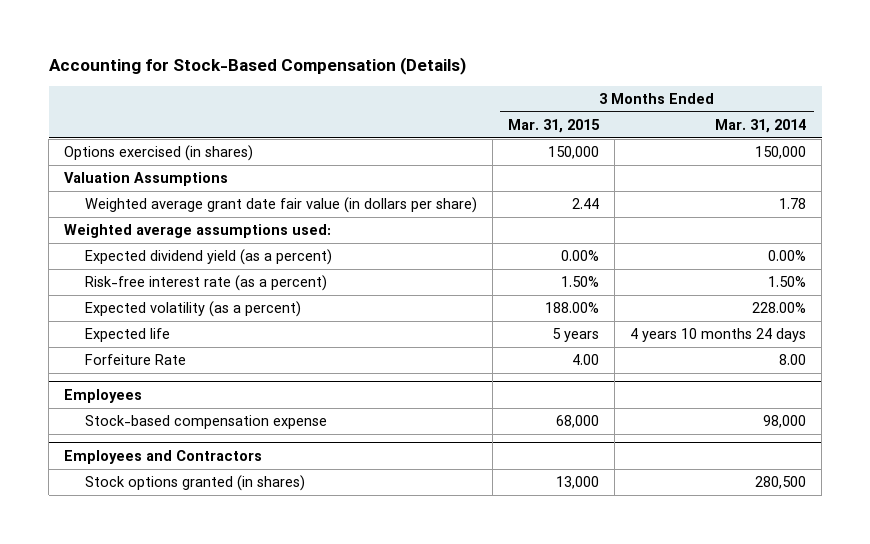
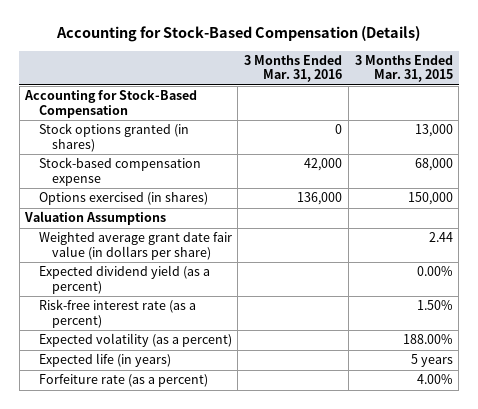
- | 3 Months Ended Mar. 31, 2015 | 3 Months Ended Mar. 31, 2014
+ | 3 Months Ended Mar. 31, 2016 | 3 Months Ended Mar. 31, 2015
+ Accounting for Stock-Based Compensation
+ Stock options granted (in shares) | 0 | 13,000
+ Stock-based compensation expense | 42,000 | 68,000
- Weighted average assumptions used:
- Expected life | 5 years | 4 years 10 months 24 days
- Forfeiture Rate | 4.00 | 8.00
- Employees
- Stock-based compensation expense | 68,000 | 98,000
- Employees and Contractors
- Stock options granted (in shares) | 13,000 | 280,500
+ Expected life (in years) | | 5 years
+ Forfeiture rate (as a percent) | | 4.00%

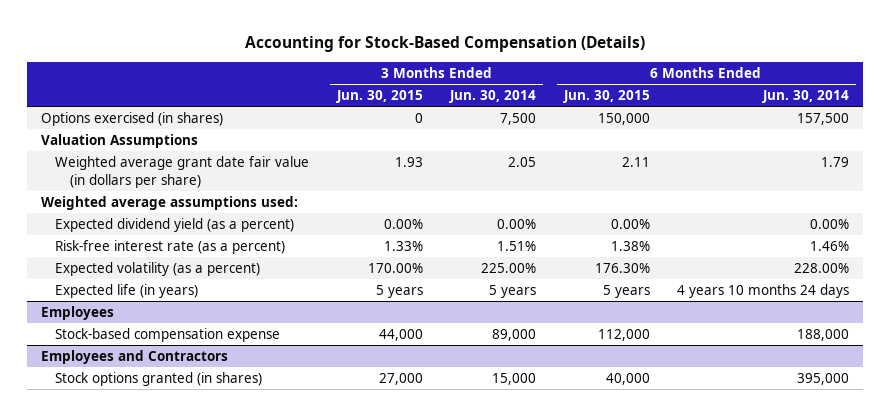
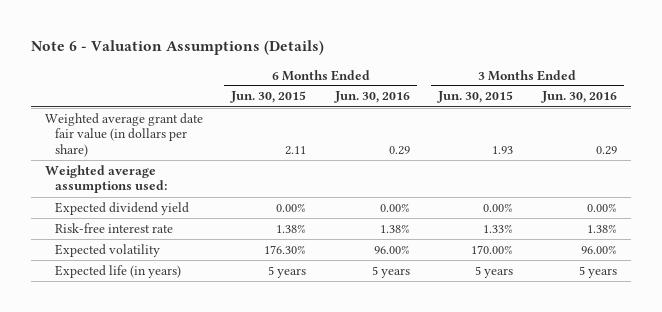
- Accounting for Stock-Based Compensation (Details)
+ Note 6 - Valuation Assumptions (Details)
- | 3 Months Ended Jun. 30, 2015 | 3 Months Ended Jun. 30, 2014 | 6 Months Ended Jun. 30, 2015 | 6 Months Ended Jun. 30, 2014
+ | 6 Months Ended Jun. 30, 2015 | 6 Months Ended Jun. 30, 2016 | 3 Months Ended Jun. 30, 2015 | 3 Months Ended Jun. 30, 2016
- Options exercised (in shares) | 0 | 7,500 | 150,000 | 157,500
- Valuation Assumptions
- Expected dividend yield (as a percent) | 0.00% | 0.00% | 0.00% | 0.00%
- Risk-free interest rate (as a percent) | 1.33% | 1.51% | 1.38% | 1.46%
- Expected volatility (as a percent) | 170.00% | 225.00% | 176.30% | 228.00%
+ Expected dividend yield | 0.00% | 0.00% | 0.00% | 0.00%
+ Risk-free interest rate | 1.38% | 1.38% | 1.33% | 1.38%
+ Expected volatility | 176.30% | 96.00% | 170.00% | 96.00%
- Employees
- Stock-based compensation expense | 44,000 | 89,000 | 112,000 | 188,000
- Employees and Contractors
- Stock options granted (in shares) | 27,000 | 15,000 | 40,000 | 395,000

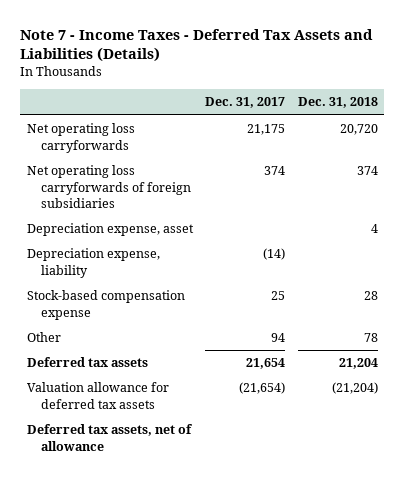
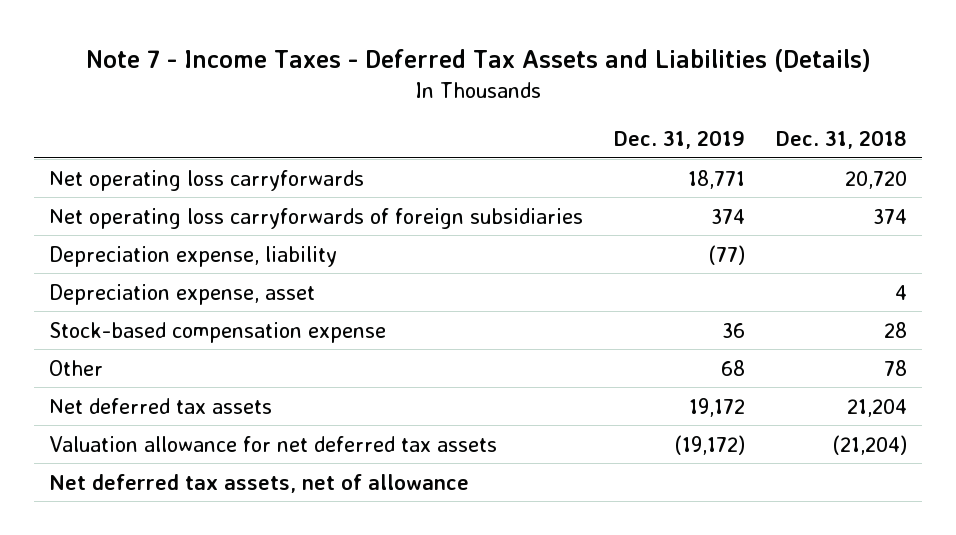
- | Dec. 31, 2017 | Dec. 31, 2018
+ | Dec. 31, 2019 | Dec. 31, 2018
moved down: Depreciation expense, asset | | 4
- Deferred tax assets | 21,654 | 21,204
- Valuation allowance for deferred tax assets | (21,654) | (21,204)
- Deferred tax assets, net of allowance
+ Net deferred tax assets | 19,172 | 21,204
+ Valuation allowance for net deferred tax assets | (19,172) | (21,204)
+ Net deferred tax assets, net of allowance

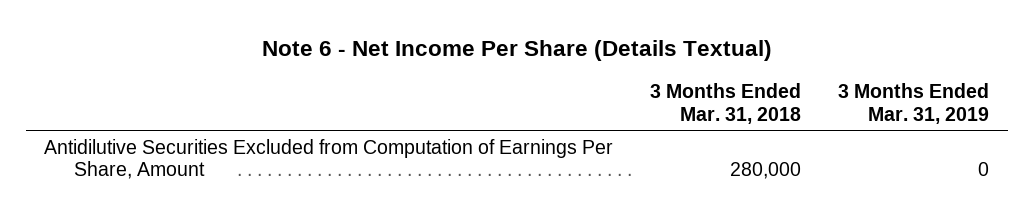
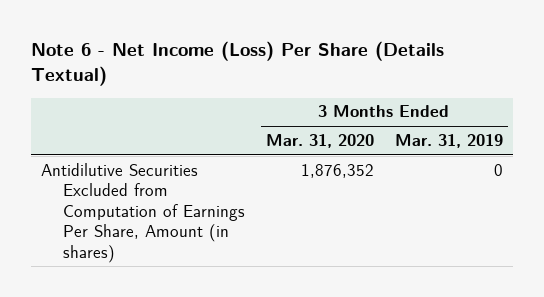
- Note 6 - Net Income Per Share (Details Textual)
+ Note 6 - Net Income (Loss) Per Share (Details Textual)
- | 3 Months Ended Mar. 31, 2018 | 3 Months Ended Mar. 31, 2019
+ | 3 Months Ended Mar. 31, 2020 | 3 Months Ended Mar. 31, 2019
- Antidilutive Securities Excluded from Computation of Earnings Per Share, Amount | 280,000 | 0
+ Antidilutive Securities Excluded from Computation of Earnings Per Share, Amount (in shares) | 1,876,352 | 0

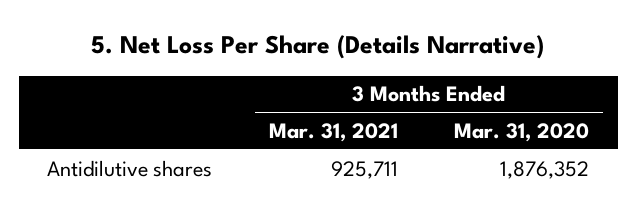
- Note 6 - Net Income (Loss) Per Share (Details Textual)
+ 5. Net Loss Per Share (Details Narrative)
- | 3 Months Ended Mar. 31, 2020 | 3 Months Ended Mar. 31, 2019
+ | 3 Months Ended Mar. 31, 2021 | 3 Months Ended Mar. 31, 2020
- Antidilutive Securities Excluded from Computation of Earnings Per Share, Amount (in shares) | 1,876,352 | 0
+ Antidilutive shares | 925,711 | 1,876,352

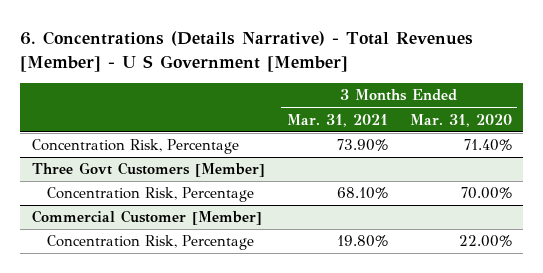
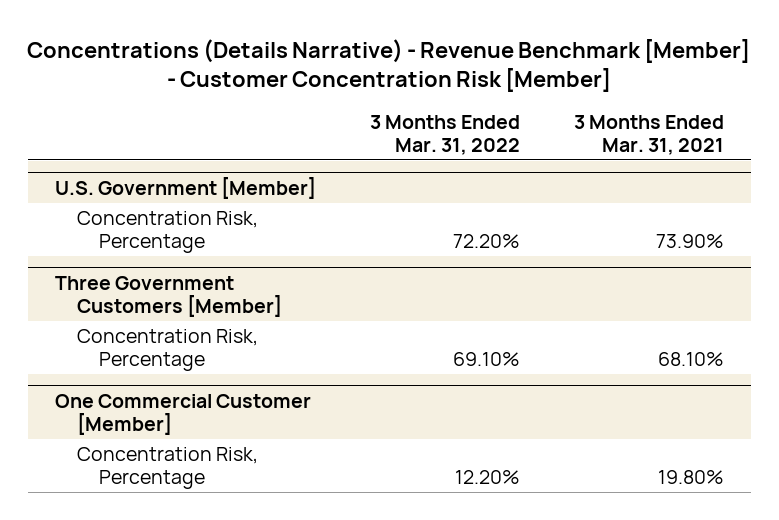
- 6. Concentrations (Details Narrative) - Total Revenues [Member] - U S Government [Member]
+ Concentrations (Details Narrative) - Revenue Benchmark [Member] - Customer Concentration Risk [Member]
- | 3 Months Ended Mar. 31, 2021 | 3 Months Ended Mar. 31, 2020
+ | 3 Months Ended Mar. 31, 2022 | 3 Months Ended Mar. 31, 2021
+ U.S. Government [Member]
- Three Govt Customers [Member]
+ Three Government Customers [Member]
- Commercial Customer [Member]
+ One Commercial Customer [Member]

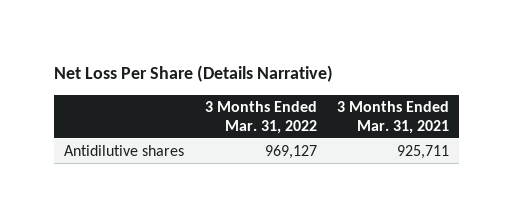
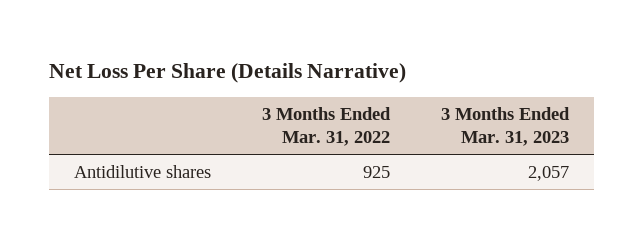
- | 3 Months Ended Mar. 31, 2022 | 3 Months Ended Mar. 31, 2021
+ | 3 Months Ended Mar. 31, 2022 | 3 Months Ended Mar. 31, 2023
- Antidilutive shares | 969,127 | 925,711
+ Antidilutive shares | 925 | 2,057

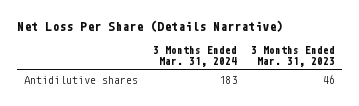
- | 3 Months Ended Mar. 31, 2022 | 3 Months Ended Mar. 31, 2023
+ | 3 Months Ended Mar. 31, 2024 | 3 Months Ended Mar. 31, 2023
- Antidilutive shares | 925 | 2,057
+ Antidilutive shares | 183 | 46

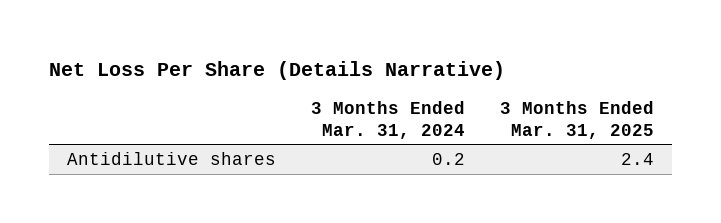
- | 3 Months Ended Mar. 31, 2024 | 3 Months Ended Mar. 31, 2023
+ | 3 Months Ended Mar. 31, 2024 | 3 Months Ended Mar. 31, 2025
- Antidilutive shares | 183 | 46
+ Antidilutive shares | 0.2 | 2.4

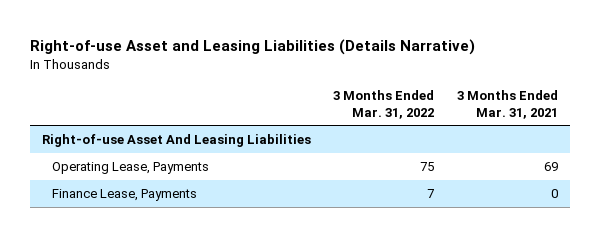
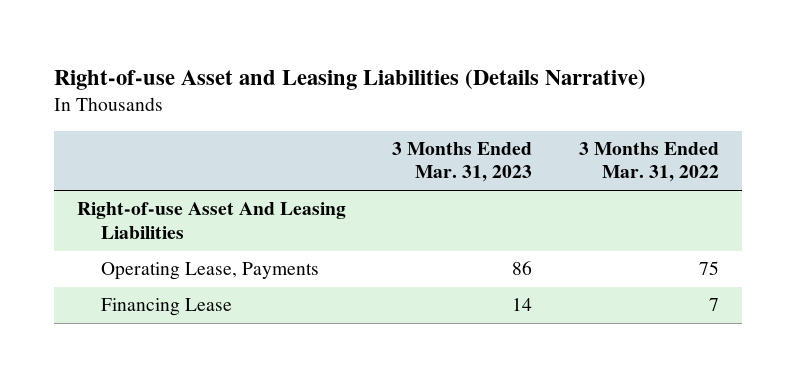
- | 3 Months Ended Mar. 31, 2022 | 3 Months Ended Mar. 31, 2021
+ | 3 Months Ended Mar. 31, 2023 | 3 Months Ended Mar. 31, 2022
- Finance Lease, Payments | 7 | 0
+ Financing Lease | 14 | 7

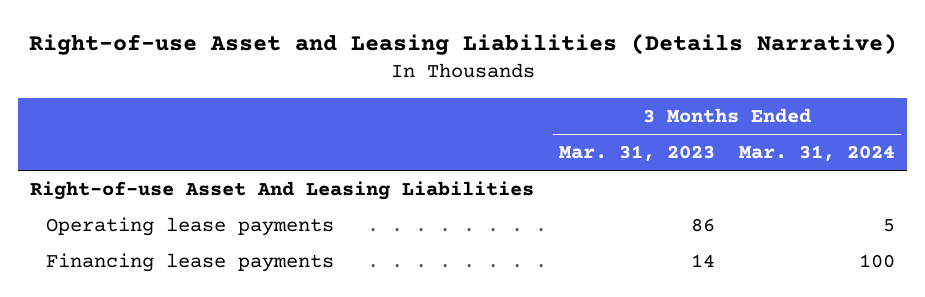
- | 3 Months Ended Mar. 31, 2023 | 3 Months Ended Mar. 31, 2022
+ | 3 Months Ended Mar. 31, 2023 | 3 Months Ended Mar. 31, 2024
- Operating Lease, Payments | 86 | 75
- Financing Lease | 14 | 7
+ Operating lease payments | 86 | 5
+ Financing lease payments | 14 | 100

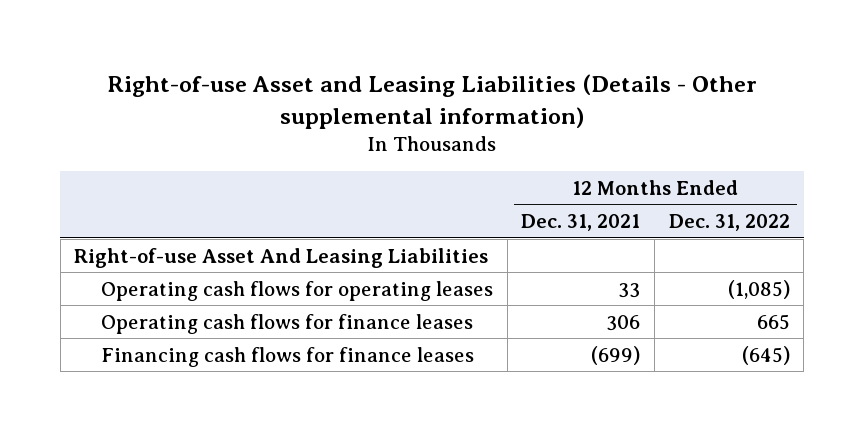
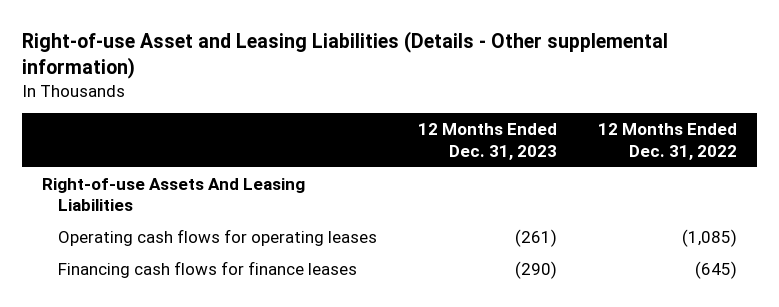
- | 12 Months Ended Dec. 31, 2021 | 12 Months Ended Dec. 31, 2022
+ | 12 Months Ended Dec. 31, 2023 | 12 Months Ended Dec. 31, 2022
- Right-of-use Asset And Leasing Liabilities
+ Right-of-use Assets And Leasing Liabilities
- Operating cash flows for finance leases | 306 | 665

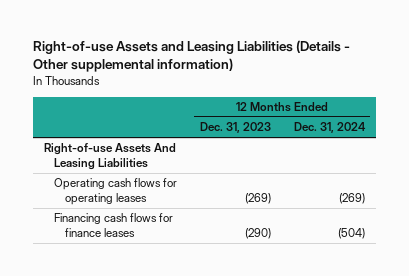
- Right-of-use Asset and Leasing Liabilities (Details - Other supplemental information)
+ Right-of-use Assets and Leasing Liabilities (Details - Other supplemental information)
- | 12 Months Ended Dec. 31, 2023 | 12 Months Ended Dec. 31, 2022
+ | 12 Months Ended Dec. 31, 2023 | 12 Months Ended Dec. 31, 2024
- Operating cash flows for operating leases | (261) | (1,085)
+ Operating cash flows for operating leases | (269) | (269)

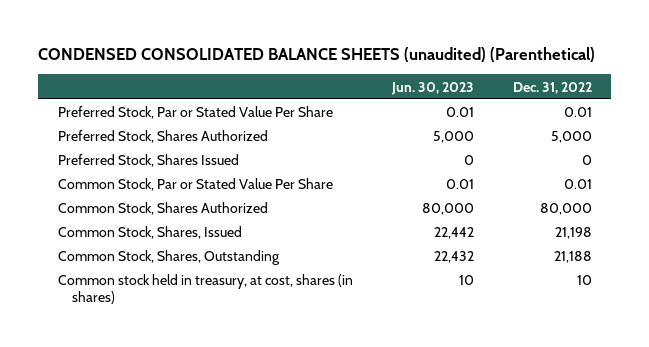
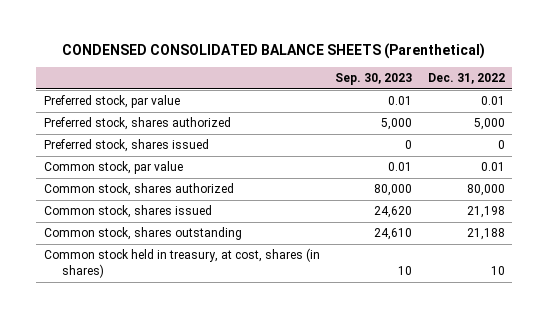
- CONDENSED CONSOLIDATED BALANCE SHEETS (unaudited) (Parenthetical)
+ CONDENSED CONSOLIDATED BALANCE SHEETS (Parenthetical)
- | Jun. 30, 2023 | Dec. 31, 2022
+ | Sep. 30, 2023 | Dec. 31, 2022
- Preferred Stock, Par or Stated Value Per Share | 0.01 | 0.01
- Preferred Stock, Shares Authorized | 5,000 | 5,000
- Preferred Stock, Shares Issued | 0 | 0
- Common Stock, Par or Stated Value Per Share | 0.01 | 0.01
- Common Stock, Shares Authorized | 80,000 | 80,000
- Common Stock, Shares, Issued | 22,442 | 21,198
- Common Stock, Shares, Outstanding | 22,432 | 21,188
+ Preferred stock, par value | 0.01 | 0.01
+ Preferred stock, shares authorized | 5,000 | 5,000
+ Preferred stock, shares issued | 0 | 0
+ Common stock, par value | 0.01 | 0.01
+ Common stock, shares authorized | 80,000 | 80,000
+ Common stock, shares issued | 24,620 | 21,198
+ Common stock, shares outstanding | 24,610 | 21,188

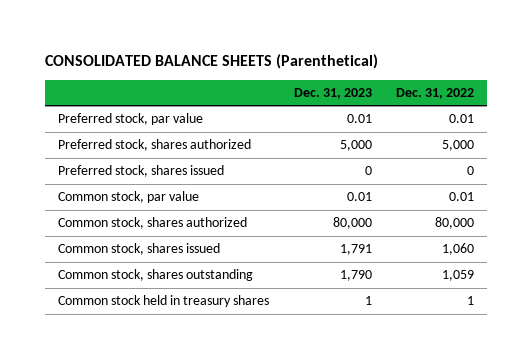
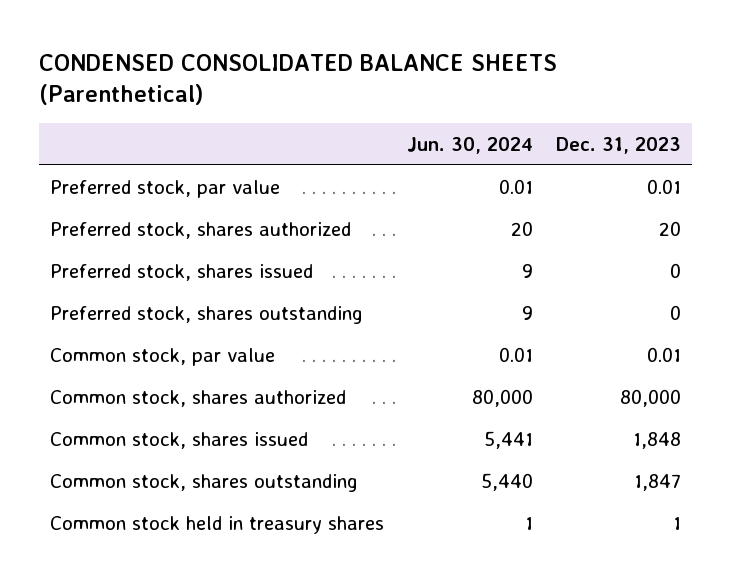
- CONSOLIDATED BALANCE SHEETS (Parenthetical)
+ CONDENSED CONSOLIDATED BALANCE SHEETS (Parenthetical)
- | Dec. 31, 2023 | Dec. 31, 2022
+ | Jun. 30, 2024 | Dec. 31, 2023
- Preferred stock, shares authorized | 5,000 | 5,000
+ Preferred stock, shares authorized | 20 | 20
+ Preferred stock, shares outstanding | 9 | 0
- Common stock, shares issued | 1,791 | 1,060
- Common stock, shares outstanding | 1,790 | 1,059
+ Common stock, shares issued | 5,441 | 1,848
+ Common stock, shares outstanding | 5,440 | 1,847

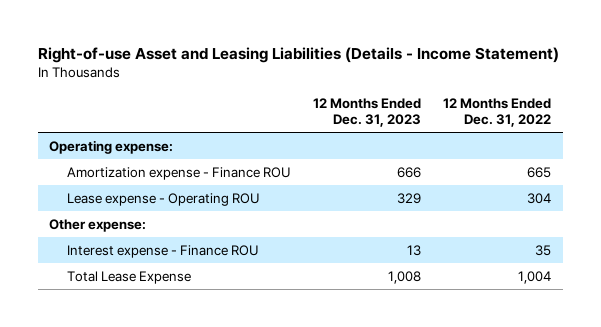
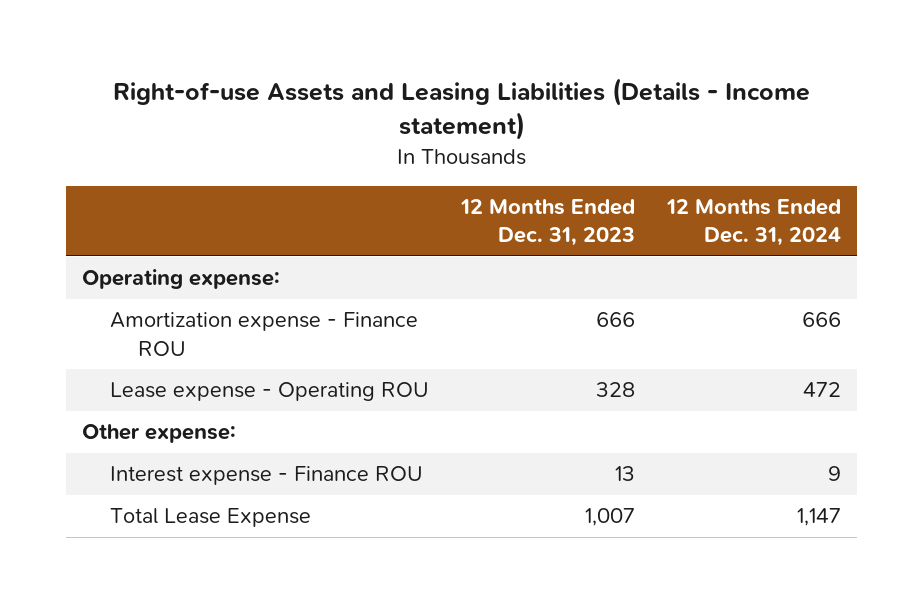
- Right-of-use Asset and Leasing Liabilities (Details - Income Statement)
+ Right-of-use Assets and Leasing Liabilities (Details - Income statement)
- | 12 Months Ended Dec. 31, 2023 | 12 Months Ended Dec. 31, 2022
+ | 12 Months Ended Dec. 31, 2023 | 12 Months Ended Dec. 31, 2024
- Lease expense - Operating ROU | 329 | 304
+ Lease expense - Operating ROU | 328 | 472
- Total Lease Expense | 1,008 | 1,004
+ Total Lease Expense | 1,007 | 1,147

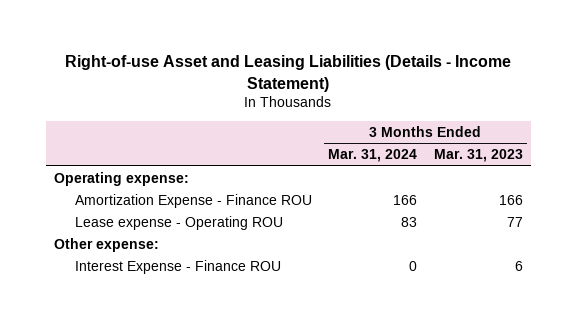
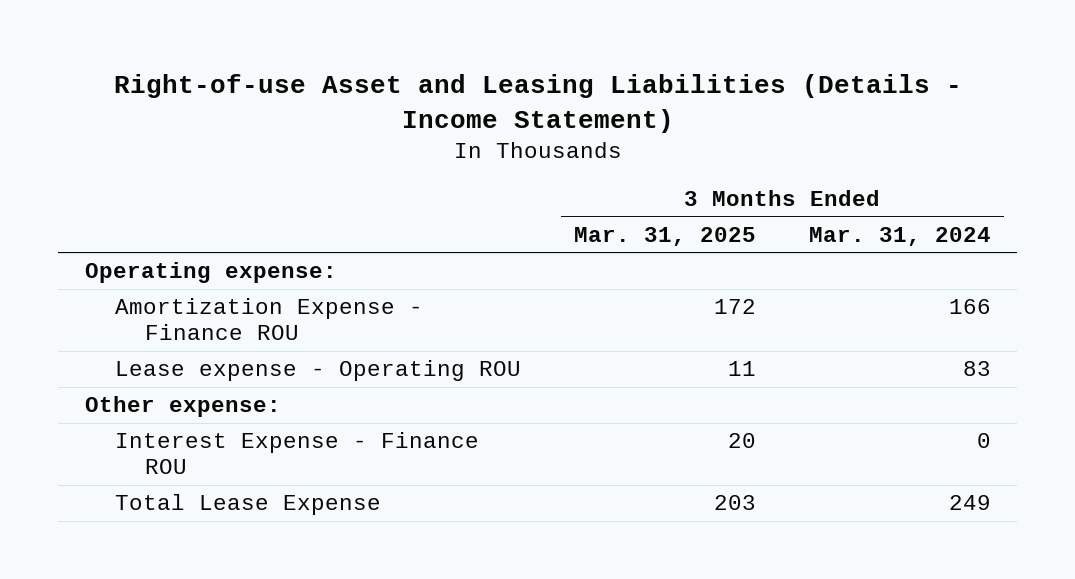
- | 3 Months Ended Mar. 31, 2024 | 3 Months Ended Mar. 31, 2023
+ | 3 Months Ended Mar. 31, 2025 | 3 Months Ended Mar. 31, 2024
+ Total Lease Expense | 203 | 249

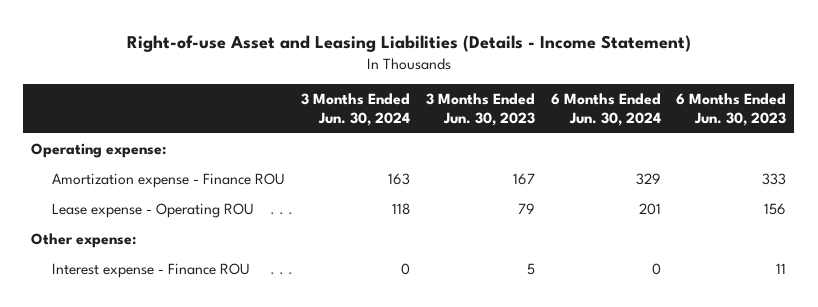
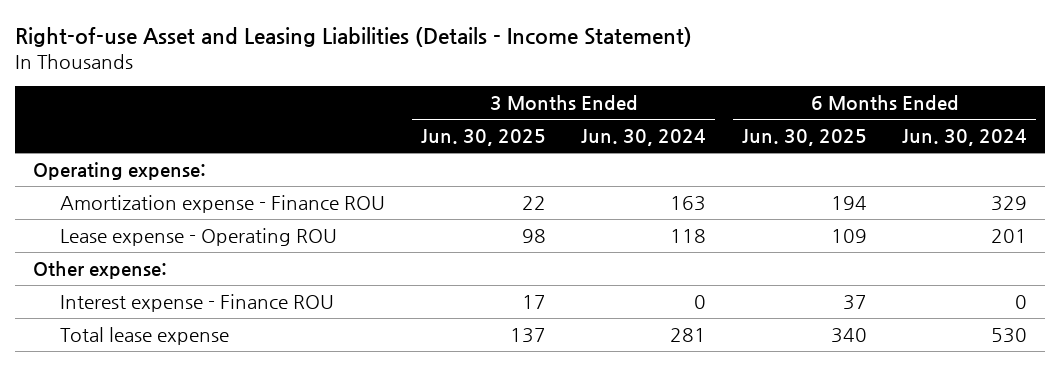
- | 3 Months Ended Jun. 30, 2024 | 3 Months Ended Jun. 30, 2023 | 6 Months Ended Jun. 30, 2024 | 6 Months Ended Jun. 30, 2023
+ | 3 Months Ended Jun. 30, 2025 | 3 Months Ended Jun. 30, 2024 | 6 Months Ended Jun. 30, 2025 | 6 Months Ended Jun. 30, 2024
+ Total lease expense | 137 | 281 | 340 | 530

